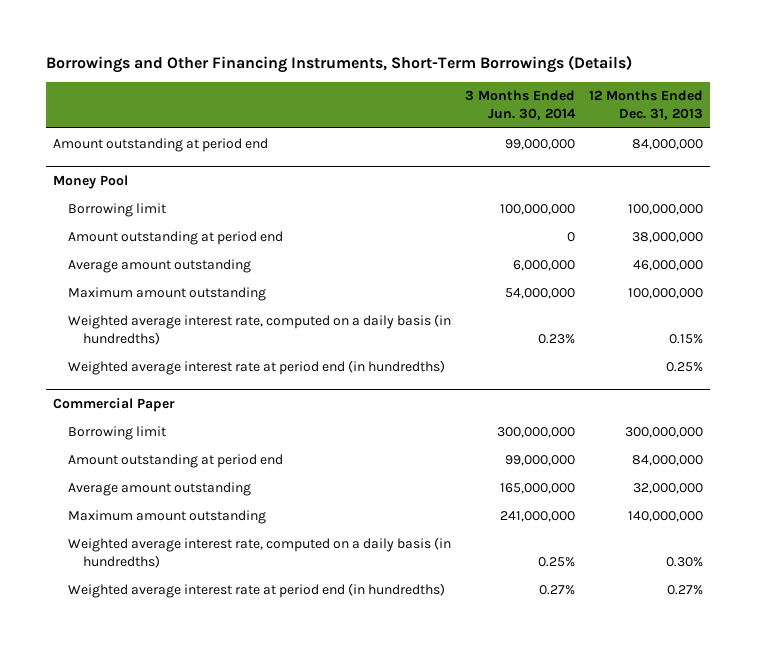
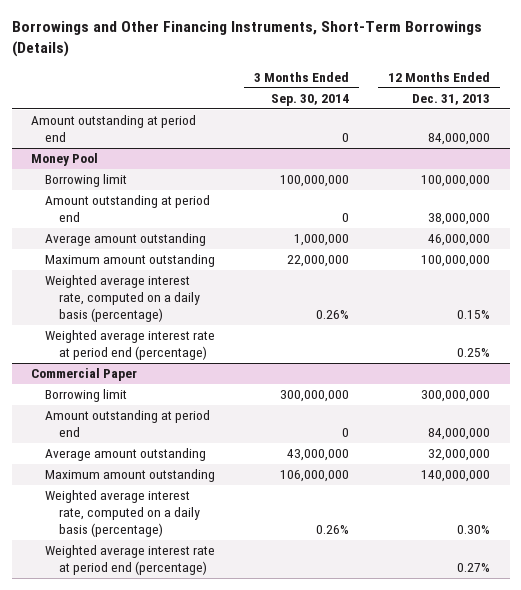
- | 3 Months Ended Jun. 30, 2014 | 12 Months Ended Dec. 31, 2013
+ | 3 Months Ended Sep. 30, 2014 | 12 Months Ended Dec. 31, 2013
@ Money Pool
- Weighted average interest rate, computed on a daily basis (in hundredths) | 0.23% | 0.15%
- Weighted average interest rate at period end (in hundredths) | | 0.25%
+ Weighted average interest rate, computed on a daily basis (percentage) | 0.26% | 0.15%
+ Weighted average interest rate at period end (percentage) | | 0.25%
@ Commercial Paper
- Weighted average interest rate, computed on a daily basis (in hundredths) | 0.25% | 0.30%
- Weighted average interest rate at period end (in hundredths) | 0.27% | 0.27%
+ Weighted average interest rate, computed on a daily basis (percentage) | 0.26% | 0.30%
+ Weighted average interest rate at period end (percentage) | | 0.27%

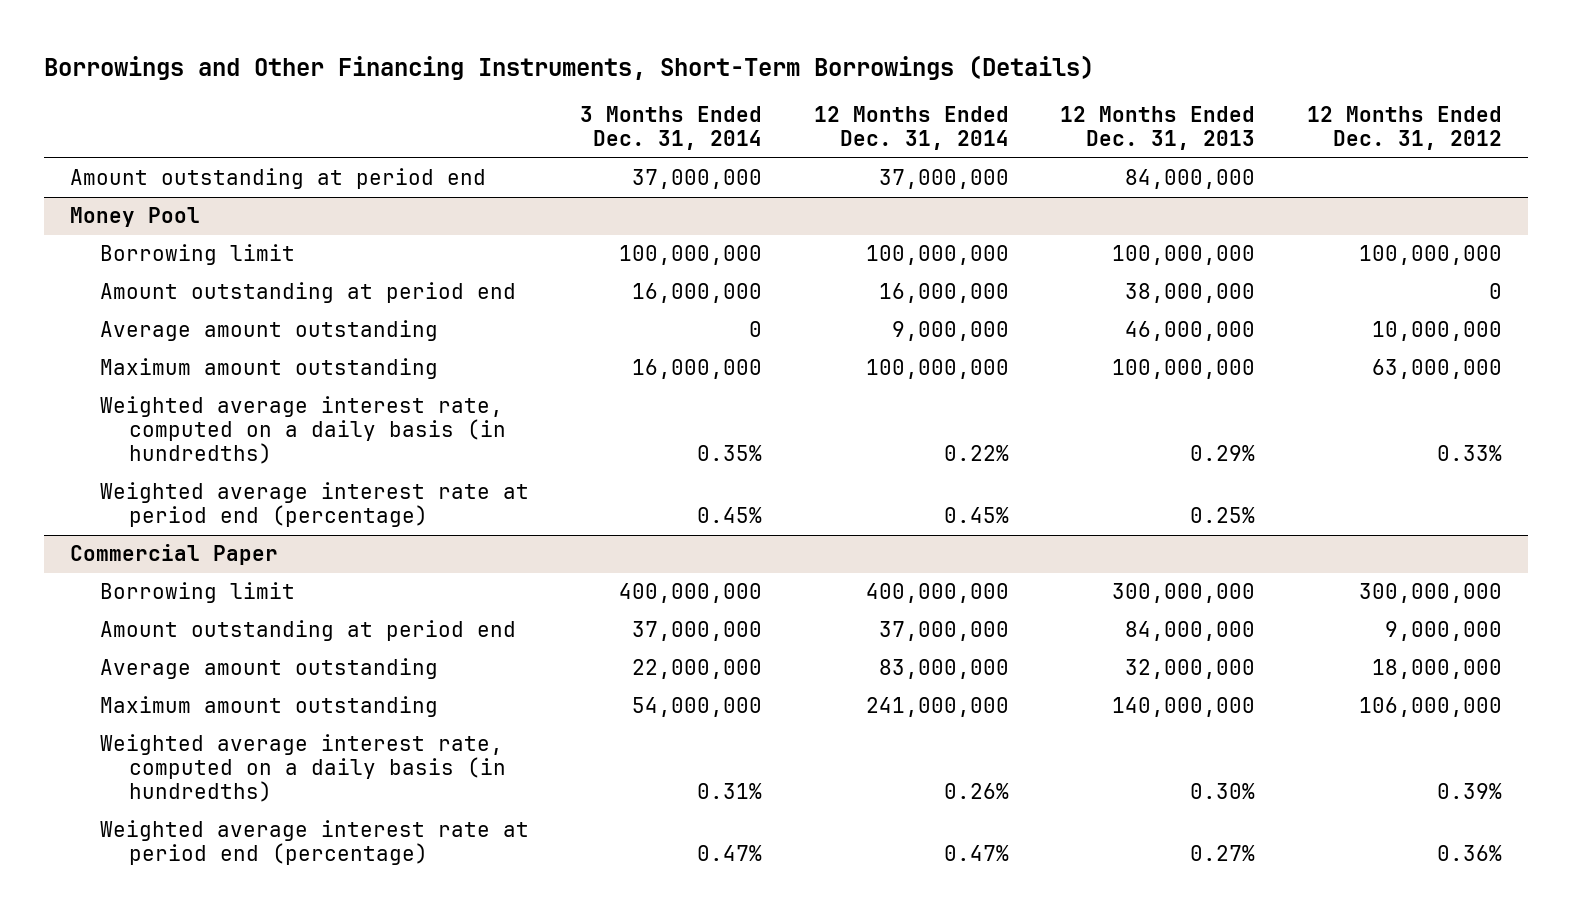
- | 3 Months Ended Sep. 30, 2014 | 12 Months Ended Dec. 31, 2013
+ | 3 Months Ended Dec. 31, 2014 | 12 Months Ended Dec. 31, 2014 | 12 Months Ended Dec. 31, 2013 | 12 Months Ended Dec. 31, 2012
@ Money Pool
- Weighted average interest rate, computed on a daily basis (percentage) | 0.26% | 0.15%
+ Weighted average interest rate, computed on a daily basis (in hundredths) | 0.35% | 0.22% | 0.29% | 0.33%
@ Commercial Paper
- Weighted average interest rate, computed on a daily basis (percentage) | 0.26% | 0.30%
+ Weighted average interest rate, computed on a daily basis (in hundredths) | 0.31% | 0.26% | 0.30% | 0.39%

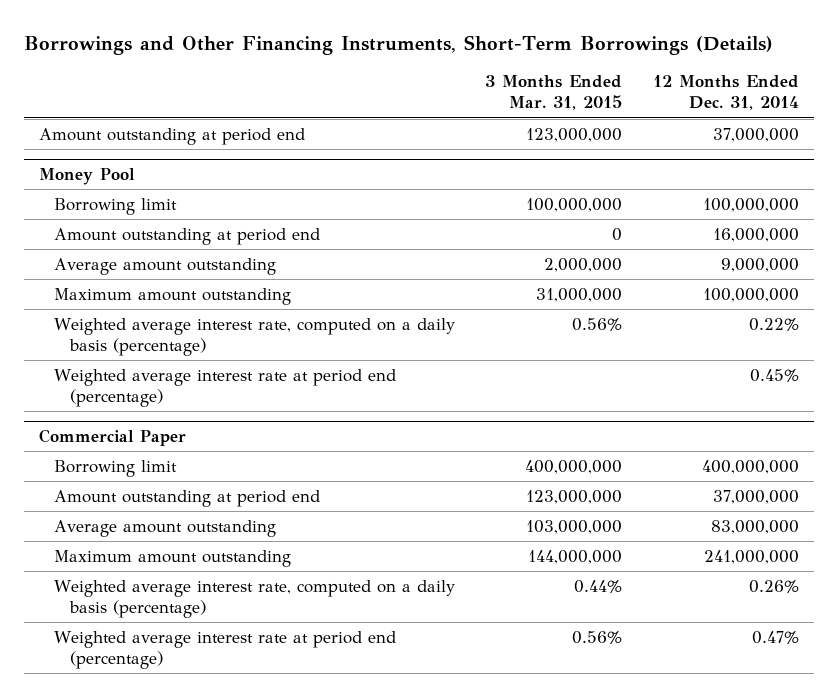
- | 3 Months Ended Dec. 31, 2014 | 12 Months Ended Dec. 31, 2014 | 12 Months Ended Dec. 31, 2013 | 12 Months Ended Dec. 31, 2012
+ | 3 Months Ended Mar. 31, 2015 | 12 Months Ended Dec. 31, 2014
@ Money Pool
- Weighted average interest rate, computed on a daily basis (in hundredths) | 0.35% | 0.22% | 0.29% | 0.33%
+ Weighted average interest rate, computed on a daily basis (percentage) | 0.56% | 0.22%
@ Commercial Paper
- Weighted average interest rate, computed on a daily basis (in hundredths) | 0.31% | 0.26% | 0.30% | 0.39%
+ Weighted average interest rate, computed on a daily basis (percentage) | 0.44% | 0.26%

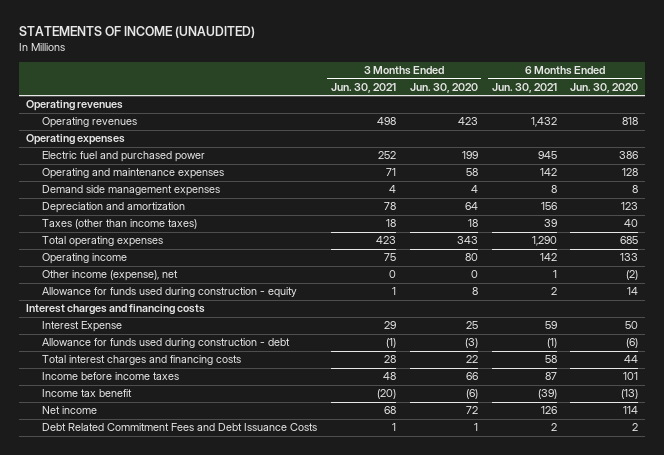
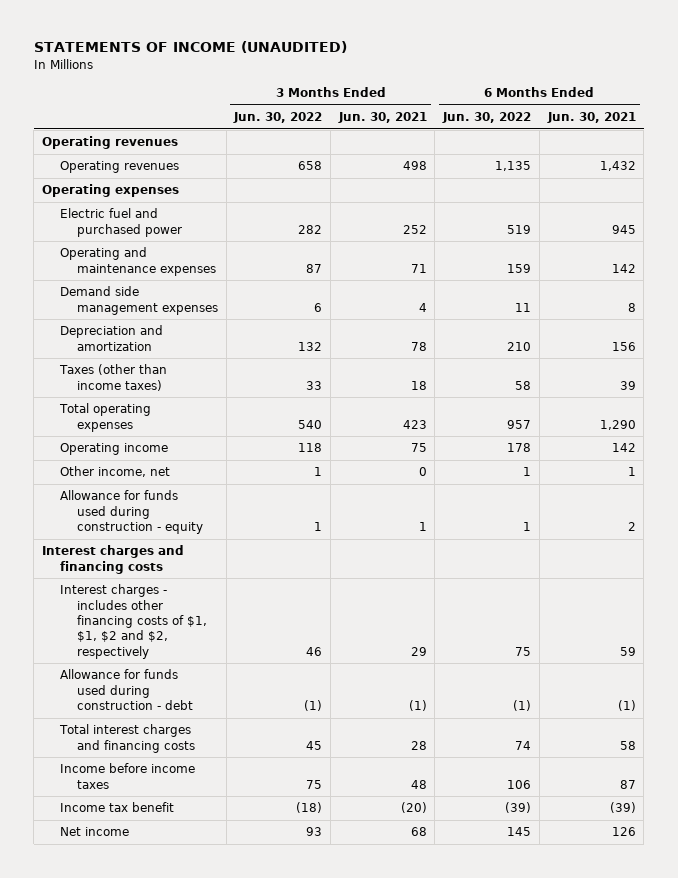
- | 3 Months Ended Jun. 30, 2021 | 3 Months Ended Jun. 30, 2020 | 6 Months Ended Jun. 30, 2021 | 6 Months Ended Jun. 30, 2020
+ | 3 Months Ended Jun. 30, 2022 | 3 Months Ended Jun. 30, 2021 | 6 Months Ended Jun. 30, 2022 | 6 Months Ended Jun. 30, 2021
- Other income (expense), net | 0 | 0 | 1 | (2)
+ Other income, net | 1 | 0 | 1 | 1
- Interest Expense | 29 | 25 | 59 | 50
+ Interest charges - includes other financing costs of $1, $1, $2 and $2, respectively | 46 | 29 | 75 | 59
- Debt Related Commitment Fees and Debt Issuance Costs | 1 | 1 | 2 | 2

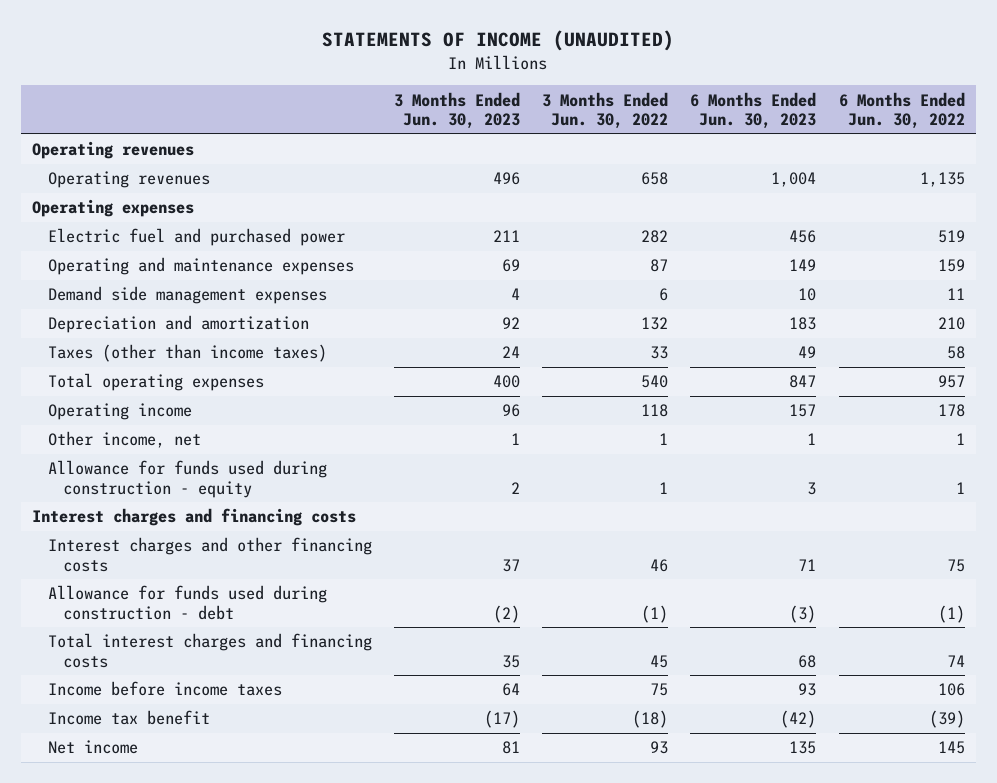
- | 3 Months Ended Jun. 30, 2022 | 3 Months Ended Jun. 30, 2021 | 6 Months Ended Jun. 30, 2022 | 6 Months Ended Jun. 30, 2021
+ | 3 Months Ended Jun. 30, 2023 | 3 Months Ended Jun. 30, 2022 | 6 Months Ended Jun. 30, 2023 | 6 Months Ended Jun. 30, 2022
- Interest charges - includes other financing costs of $1, $1, $2 and $2, respectively | 46 | 29 | 75 | 59
+ Interest charges and other financing costs | 37 | 46 | 71 | 75

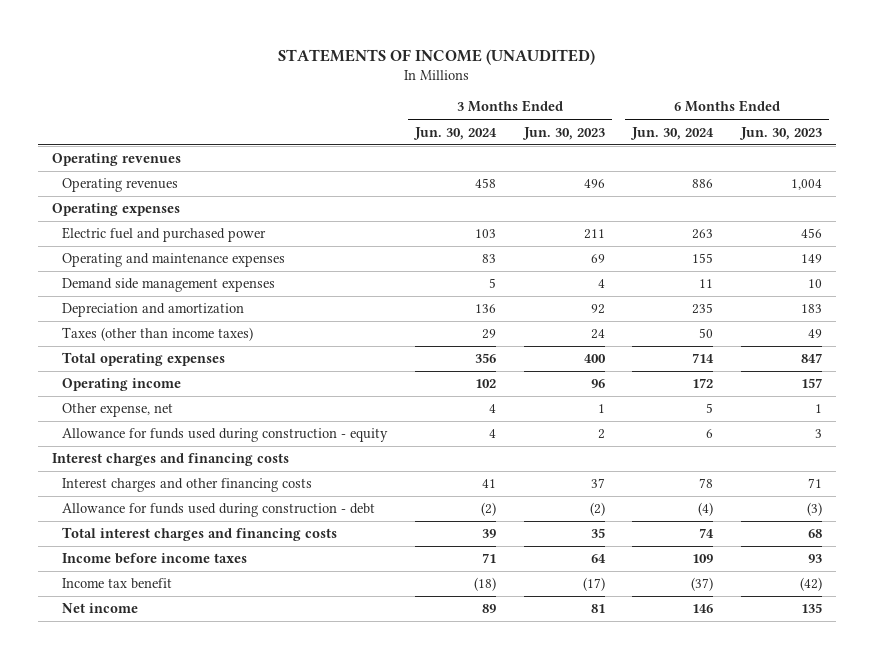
- | 3 Months Ended Jun. 30, 2023 | 3 Months Ended Jun. 30, 2022 | 6 Months Ended Jun. 30, 2023 | 6 Months Ended Jun. 30, 2022
+ | 3 Months Ended Jun. 30, 2024 | 3 Months Ended Jun. 30, 2023 | 6 Months Ended Jun. 30, 2024 | 6 Months Ended Jun. 30, 2023
- Other income, net | 1 | 1 | 1 | 1
+ Other expense, net | 4 | 1 | 5 | 1

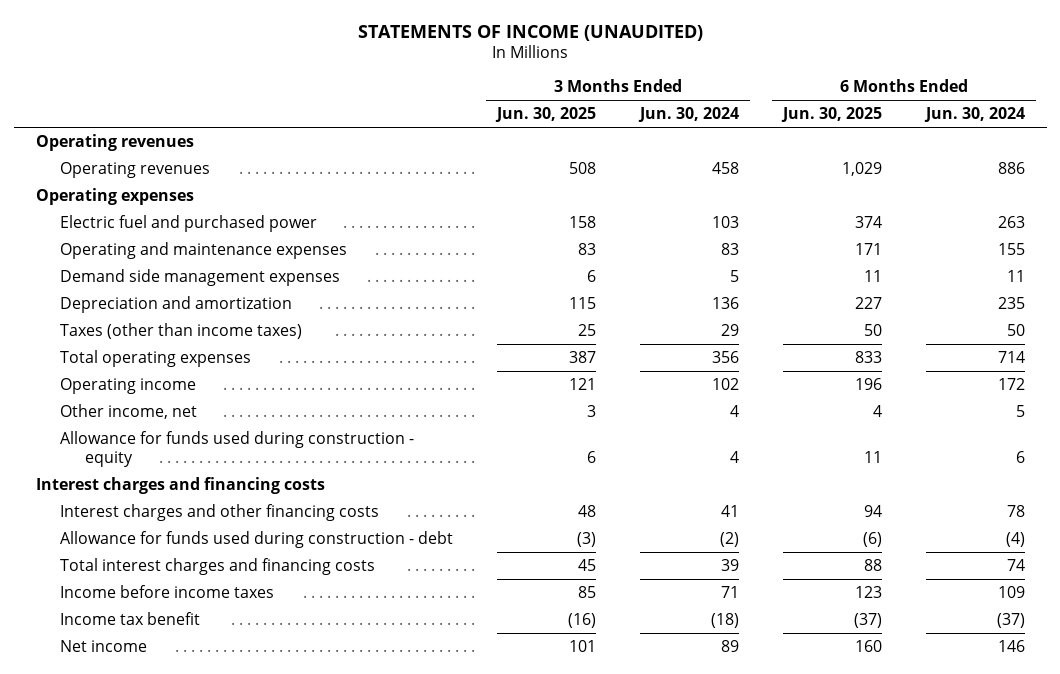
- | 3 Months Ended Jun. 30, 2024 | 3 Months Ended Jun. 30, 2023 | 6 Months Ended Jun. 30, 2024 | 6 Months Ended Jun. 30, 2023
+ | 3 Months Ended Jun. 30, 2025 | 3 Months Ended Jun. 30, 2024 | 6 Months Ended Jun. 30, 2025 | 6 Months Ended Jun. 30, 2024
- Other expense, net | 4 | 1 | 5 | 1
+ Other income, net | 3 | 4 | 4 | 5

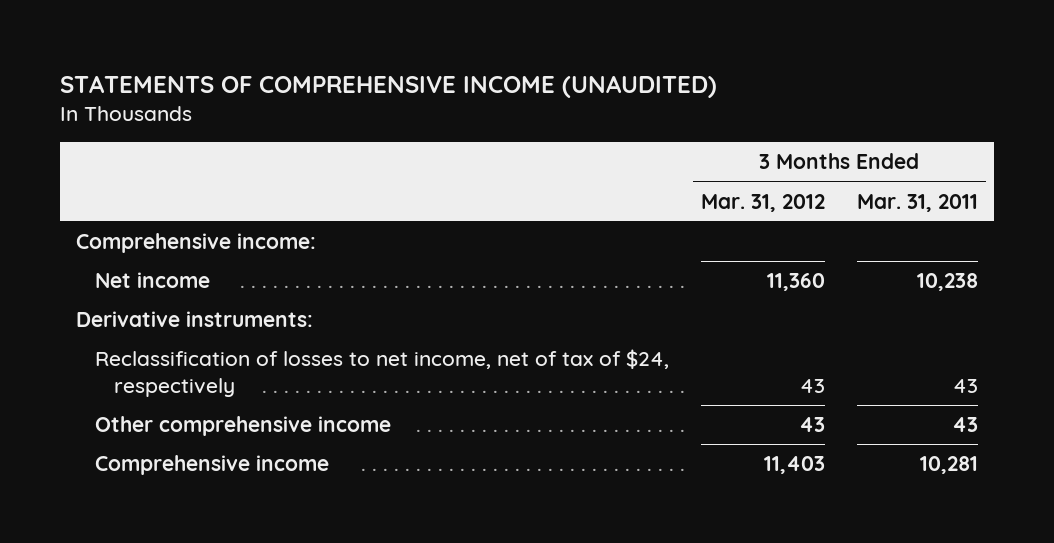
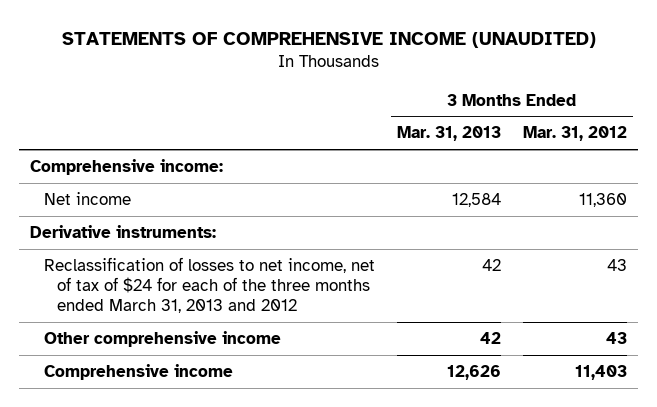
- | 3 Months Ended Mar. 31, 2012 | 3 Months Ended Mar. 31, 2011
+ | 3 Months Ended Mar. 31, 2013 | 3 Months Ended Mar. 31, 2012
- Reclassification of losses to net income, net of tax of $24, respectively | 43 | 43
+ Reclassification of losses to net income, net of tax of $24 for each of the three months ended March 31, 2013 and 2012 | 42 | 43

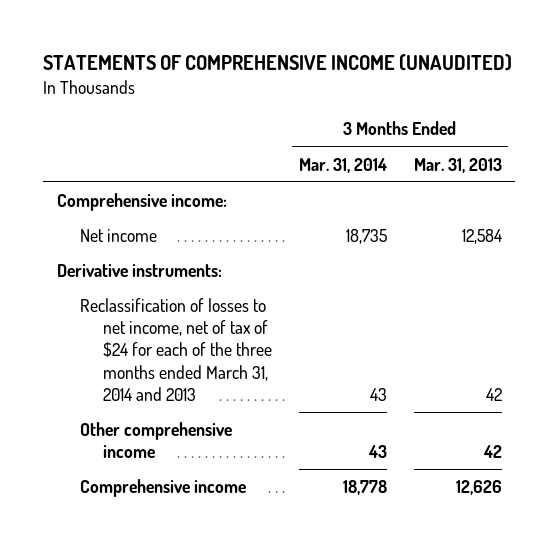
- | 3 Months Ended Mar. 31, 2013 | 3 Months Ended Mar. 31, 2012
+ | 3 Months Ended Mar. 31, 2014 | 3 Months Ended Mar. 31, 2013
- Reclassification of losses to net income, net of tax of $24 for each of the three months ended March 31, 2013 and 2012 | 42 | 43
+ Reclassification of losses to net income, net of tax of $24 for each of the three months ended March 31, 2014 and 2013 | 43 | 42

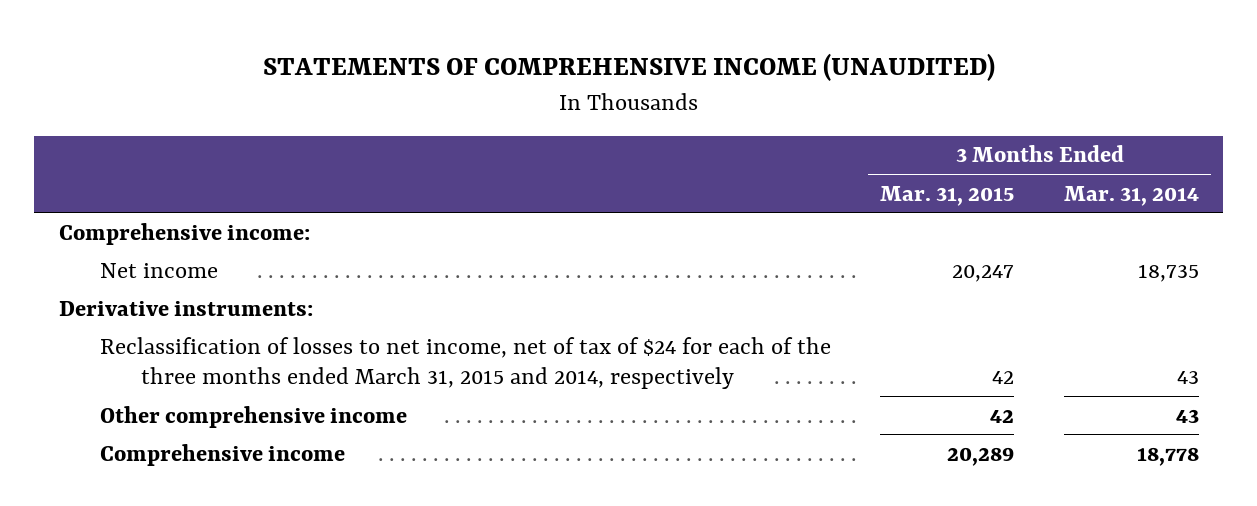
- | 3 Months Ended Mar. 31, 2014 | 3 Months Ended Mar. 31, 2013
+ | 3 Months Ended Mar. 31, 2015 | 3 Months Ended Mar. 31, 2014
- Reclassification of losses to net income, net of tax of $24 for each of the three months ended March 31, 2014 and 2013 | 43 | 42
+ Reclassification of losses to net income, net of tax of $24 for each of the three months ended March 31, 2015 and 2014, respectively | 42 | 43

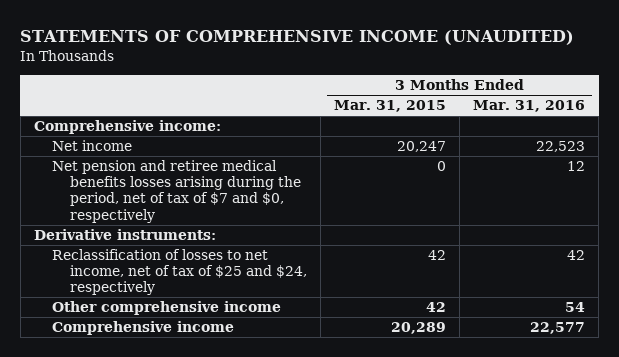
- | 3 Months Ended Mar. 31, 2015 | 3 Months Ended Mar. 31, 2014
+ | 3 Months Ended Mar. 31, 2015 | 3 Months Ended Mar. 31, 2016
+ Net pension and retiree medical benefits losses arising during the period, net of tax of $7 and $0, respectively | 0 | 12
- Reclassification of losses to net income, net of tax of $24 for each of the three months ended March 31, 2015 and 2014, respectively | 42 | 43
+ Reclassification of losses to net income, net of tax of $25 and $24, respectively | 42 | 42

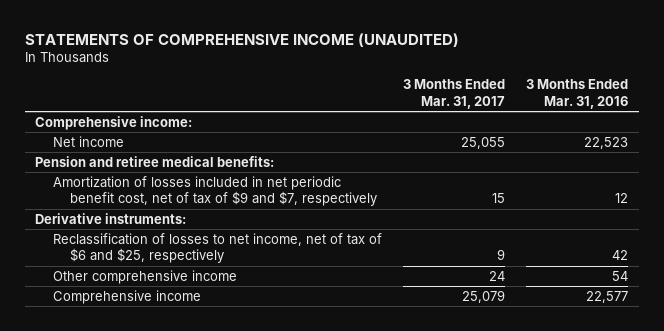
- | 3 Months Ended Mar. 31, 2015 | 3 Months Ended Mar. 31, 2016
+ | 3 Months Ended Mar. 31, 2017 | 3 Months Ended Mar. 31, 2016
- Net pension and retiree medical benefits losses arising during the period, net of tax of $7 and $0, respectively | 0 | 12
+ Pension and retiree medical benefits:
+ Amortization of losses included in net periodic benefit cost, net of tax of $9 and $7, respectively | 15 | 12
- Reclassification of losses to net income, net of tax of $25 and $24, respectively | 42 | 42
+ Reclassification of losses to net income, net of tax of $6 and $25, respectively | 9 | 42

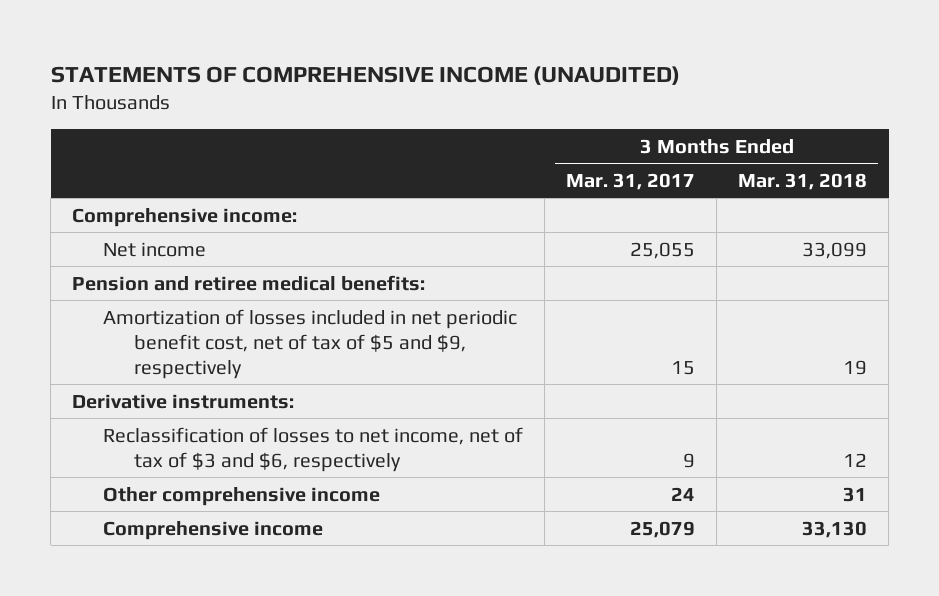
- | 3 Months Ended Mar. 31, 2017 | 3 Months Ended Mar. 31, 2016
+ | 3 Months Ended Mar. 31, 2017 | 3 Months Ended Mar. 31, 2018
- Amortization of losses included in net periodic benefit cost, net of tax of $9 and $7, respectively | 15 | 12
+ Amortization of losses included in net periodic benefit cost, net of tax of $5 and $9, respectively | 15 | 19
- Reclassification of losses to net income, net of tax of $6 and $25, respectively | 9 | 42
+ Reclassification of losses to net income, net of tax of $3 and $6, respectively | 9 | 12

